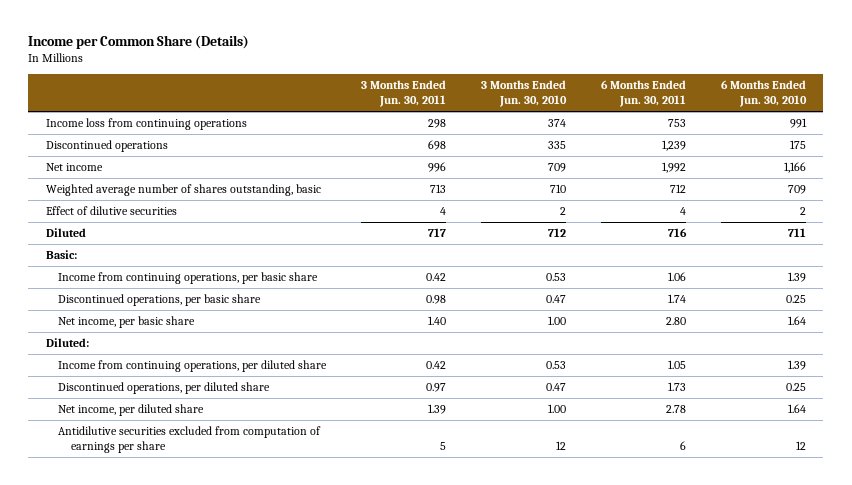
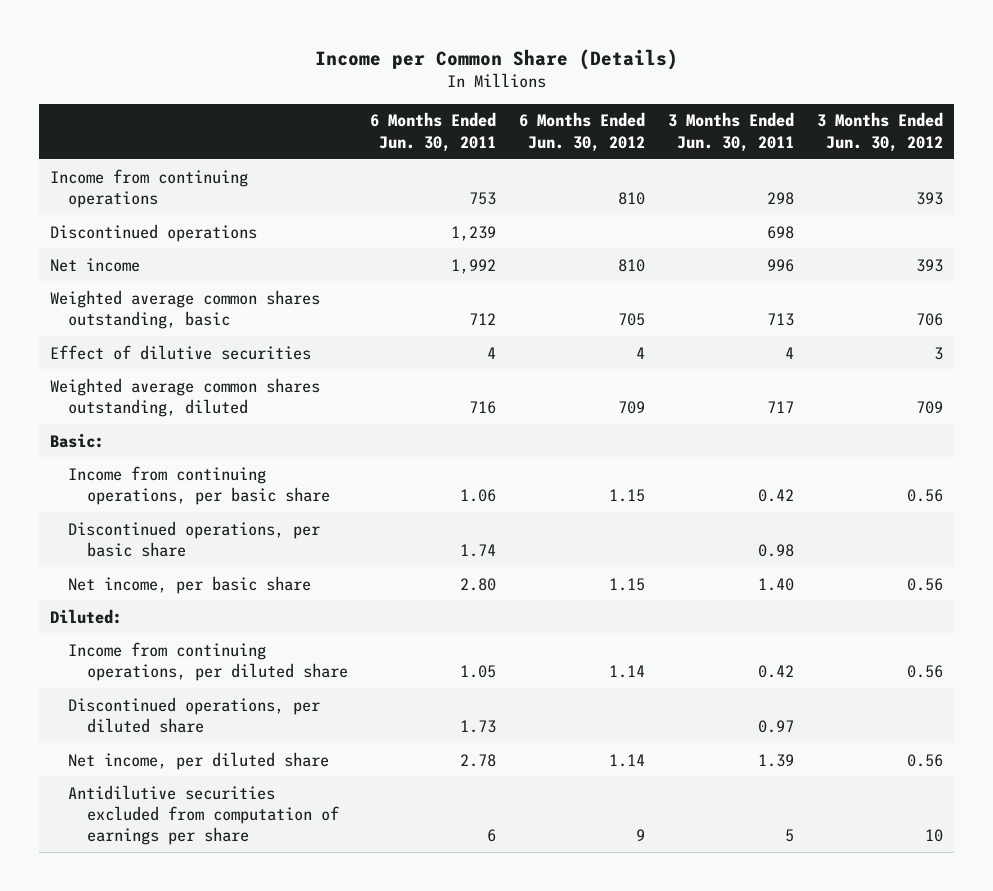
- | 3 Months Ended Jun. 30, 2011 | 3 Months Ended Jun. 30, 2010 | 6 Months Ended Jun. 30, 2011 | 6 Months Ended Jun. 30, 2010
+ | 6 Months Ended Jun. 30, 2011 | 6 Months Ended Jun. 30, 2012 | 3 Months Ended Jun. 30, 2011 | 3 Months Ended Jun. 30, 2012
- Income loss from continuing operations | 298 | 374 | 753 | 991
+ Income from continuing operations | 753 | 810 | 298 | 393
- Weighted average number of shares outstanding, basic | 713 | 710 | 712 | 709
+ Weighted average common shares outstanding, basic | 712 | 705 | 713 | 706
- Diluted | 717 | 712 | 716 | 711
+ Weighted average common shares outstanding, diluted | 716 | 709 | 717 | 709

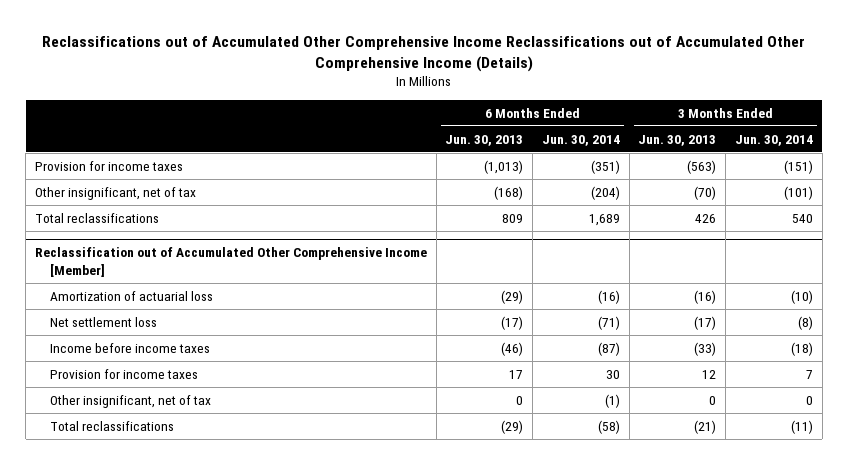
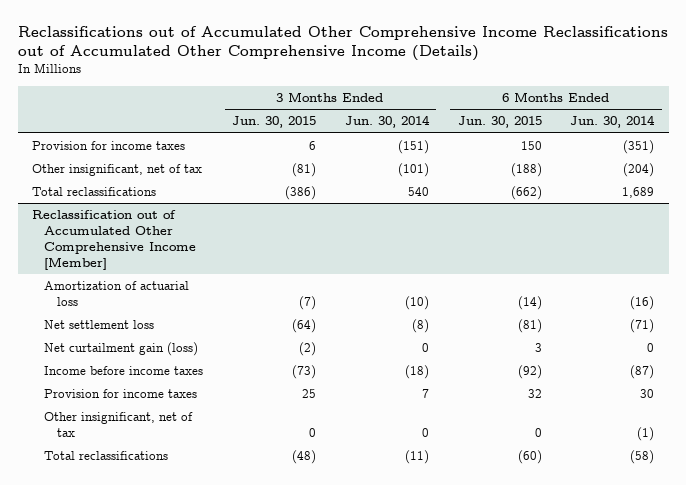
- | 6 Months Ended Jun. 30, 2013 | 6 Months Ended Jun. 30, 2014 | 3 Months Ended Jun. 30, 2013 | 3 Months Ended Jun. 30, 2014
+ | 3 Months Ended Jun. 30, 2015 | 3 Months Ended Jun. 30, 2014 | 6 Months Ended Jun. 30, 2015 | 6 Months Ended Jun. 30, 2014
@ Reclassification out of Accumulated Other Comprehensive Income [Member]
+ Net curtailment gain (loss) | (2) | 0 | 3 | 0

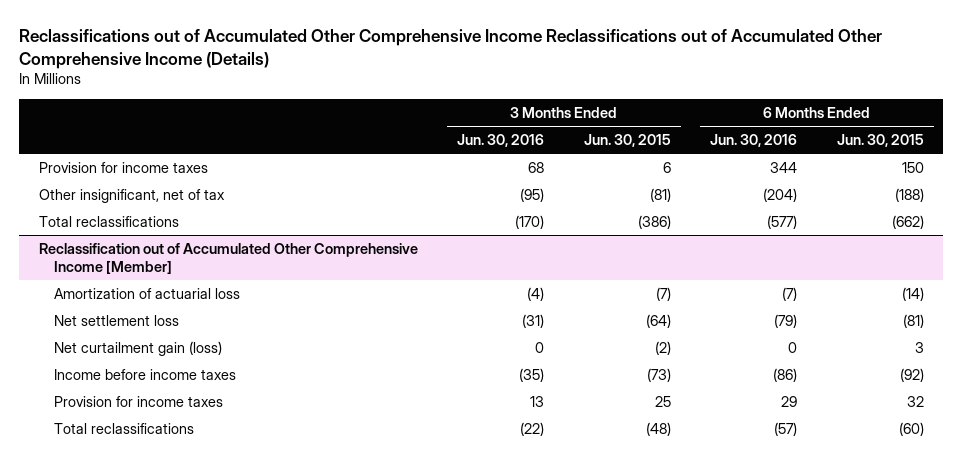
- | 3 Months Ended Jun. 30, 2015 | 3 Months Ended Jun. 30, 2014 | 6 Months Ended Jun. 30, 2015 | 6 Months Ended Jun. 30, 2014
+ | 3 Months Ended Jun. 30, 2016 | 3 Months Ended Jun. 30, 2015 | 6 Months Ended Jun. 30, 2016 | 6 Months Ended Jun. 30, 2015
@ Reclassification out of Accumulated Other Comprehensive Income [Member]
- Other insignificant, net of tax | 0 | 0 | 0 | (1)

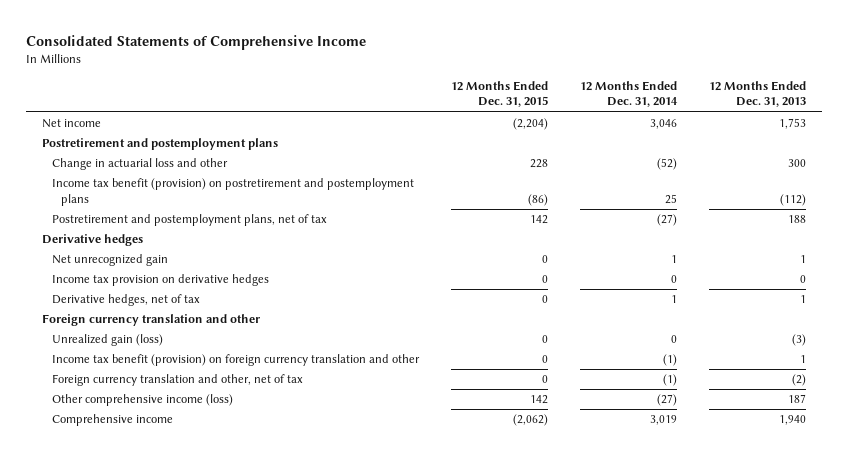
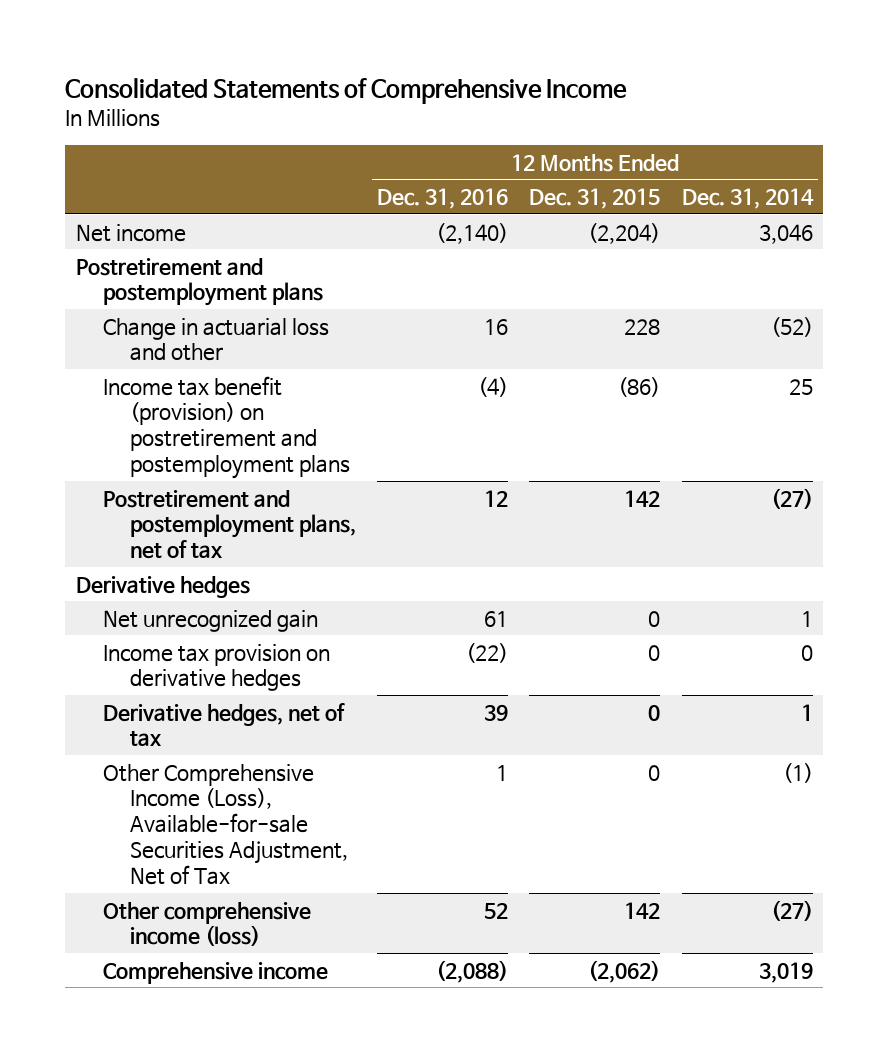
- | 12 Months Ended Dec. 31, 2015 | 12 Months Ended Dec. 31, 2014 | 12 Months Ended Dec. 31, 2013
+ | 12 Months Ended Dec. 31, 2016 | 12 Months Ended Dec. 31, 2015 | 12 Months Ended Dec. 31, 2014
- Foreign currency translation and other
- Unrealized gain (loss) | 0 | 0 | (3)
- Income tax benefit (provision) on foreign currency translation and other | 0 | (1) | 1
- Foreign currency translation and other, net of tax | 0 | (1) | (2)
+ Other Comprehensive Income (Loss), Available-for-sale Securities Adjustment, Net of Tax | 1 | 0 | (1)

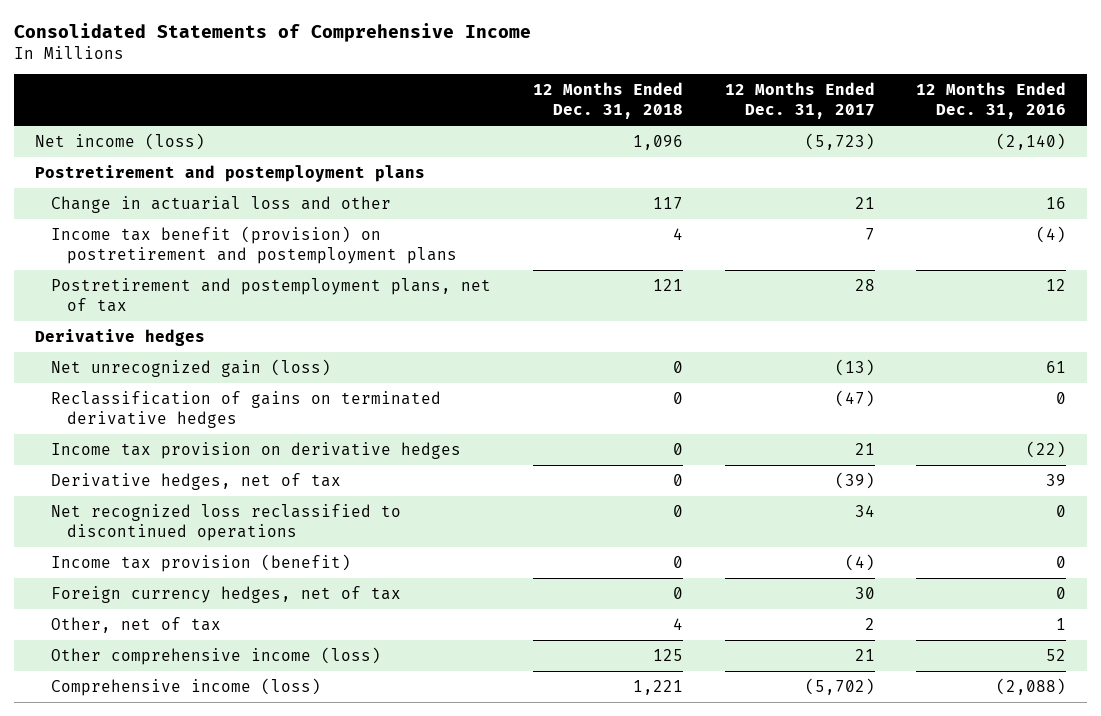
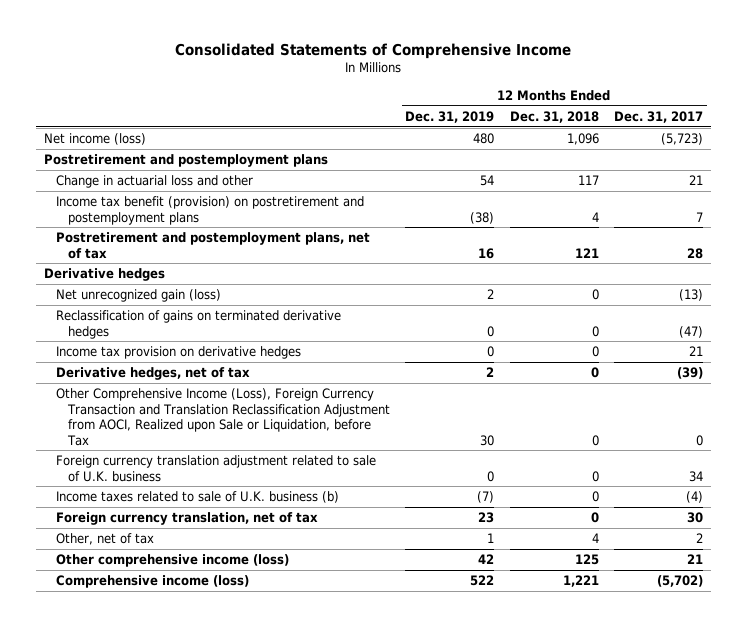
- | 12 Months Ended Dec. 31, 2018 | 12 Months Ended Dec. 31, 2017 | 12 Months Ended Dec. 31, 2016
+ | 12 Months Ended Dec. 31, 2019 | 12 Months Ended Dec. 31, 2018 | 12 Months Ended Dec. 31, 2017
- Net recognized loss reclassified to discontinued operations | 0 | 34 | 0
- Income tax provision (benefit) | 0 | (4) | 0
- Foreign currency hedges, net of tax | 0 | 30 | 0
+ Other Comprehensive Income (Loss), Foreign Currency Transaction and Translation Reclassification Adjustment from AOCI, Realized upon Sale or Liquidation, before Tax | 30 | 0 | 0
+ Foreign currency translation adjustment related to sale of U.K. business | 0 | 0 | 34
+ Income taxes related to sale of U.K. business (b) | (7) | 0 | (4)
+ Foreign currency translation, net of tax | 23 | 0 | 30

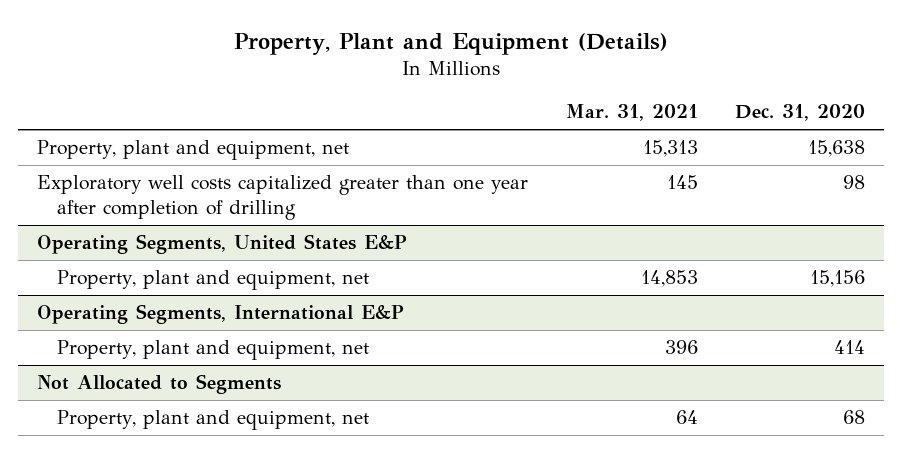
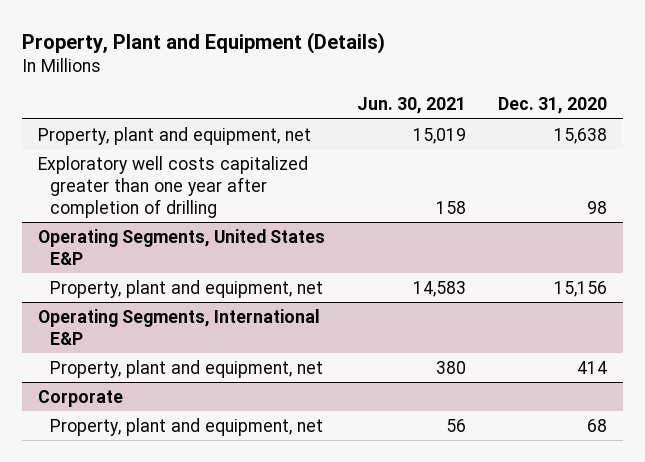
- | Mar. 31, 2021 | Dec. 31, 2020
+ | Jun. 30, 2021 | Dec. 31, 2020
- Not Allocated to Segments
+ Corporate

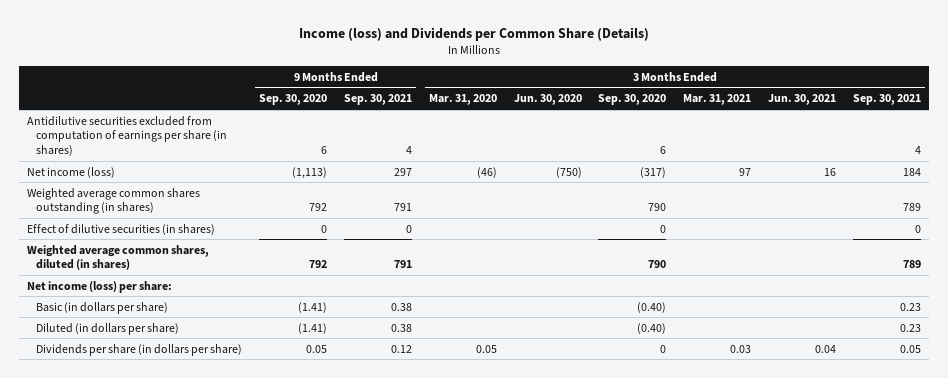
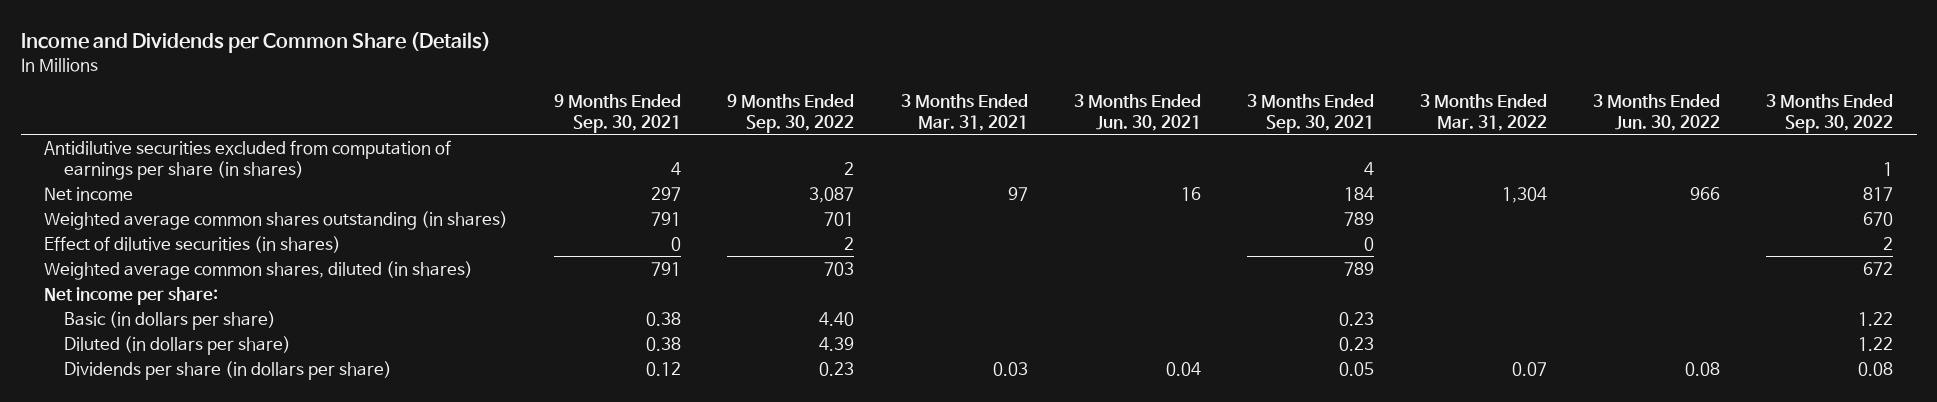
- Income (loss) and Dividends per Common Share (Details)
+ Income and Dividends per Common Share (Details)
- | 9 Months Ended Sep. 30, 2020 | 9 Months Ended Sep. 30, 2021 | 3 Months Ended Mar. 31, 2020 | 3 Months Ended Jun. 30, 2020 | 3 Months Ended Sep. 30, 2020 | 3 Months Ended Mar. 31, 2021 | 3 Months Ended Jun. 30, 2021 | 3 Months Ended Sep. 30, 2021
+ | 9 Months Ended Sep. 30, 2021 | 9 Months Ended Sep. 30, 2022 | 3 Months Ended Mar. 31, 2021 | 3 Months Ended Jun. 30, 2021 | 3 Months Ended Sep. 30, 2021 | 3 Months Ended Mar. 31, 2022 | 3 Months Ended Jun. 30, 2022 | 3 Months Ended Sep. 30, 2022
- Net income (loss) | (1,113) | 297 | (46) | (750) | (317) | 97 | 16 | 184
+ Net income | 297 | 3,087 | 97 | 16 | 184 | 1,304 | 966 | 817
- Net income (loss) per share:
+ Net income per share:

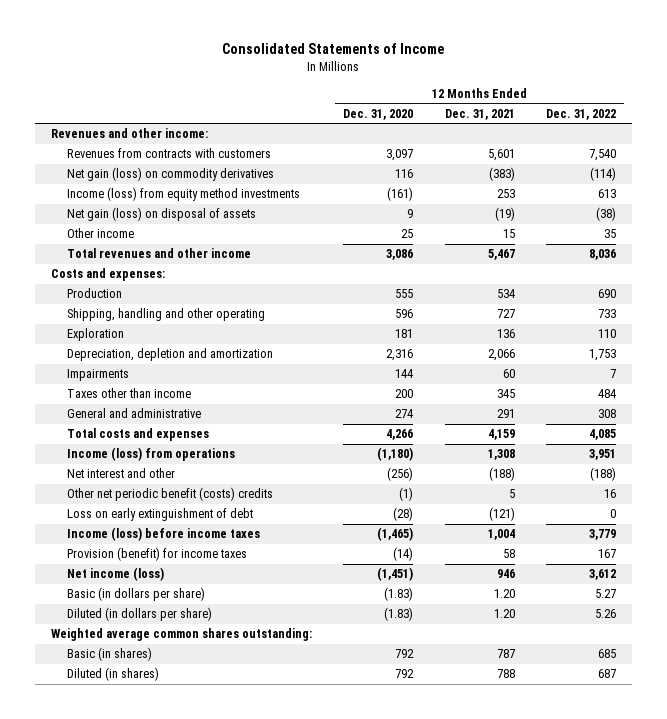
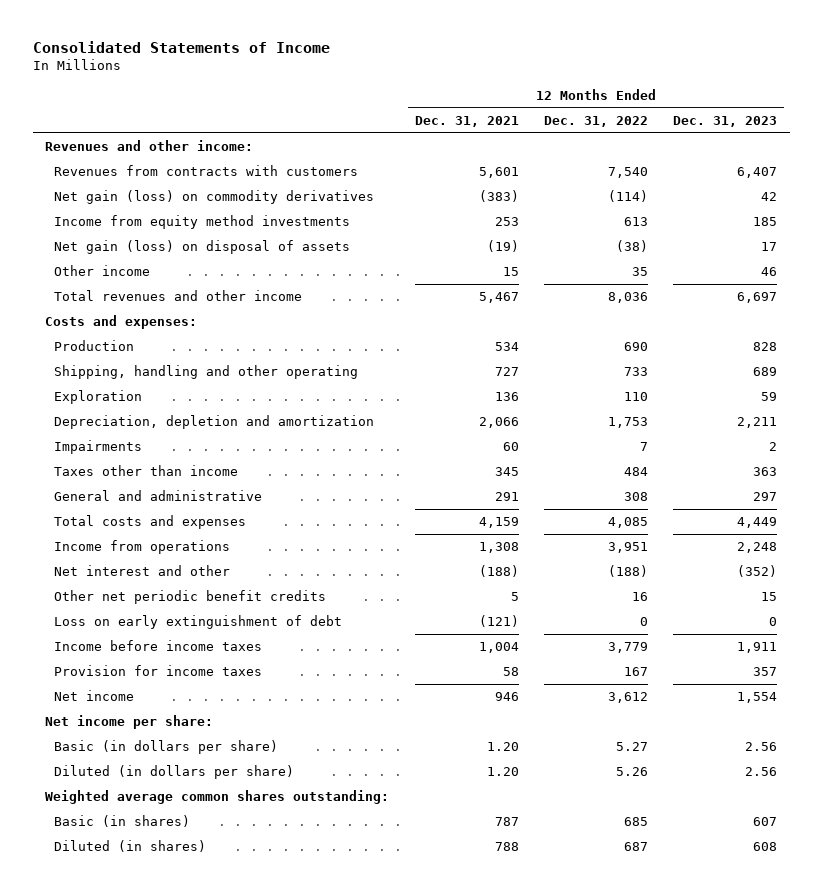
- | 12 Months Ended Dec. 31, 2020 | 12 Months Ended Dec. 31, 2021 | 12 Months Ended Dec. 31, 2022
+ | 12 Months Ended Dec. 31, 2021 | 12 Months Ended Dec. 31, 2022 | 12 Months Ended Dec. 31, 2023
- Income (loss) from equity method investments | (161) | 253 | 613
+ Income from equity method investments | 253 | 613 | 185
- Income (loss) from operations | (1,180) | 1,308 | 3,951
+ Income from operations | 1,308 | 3,951 | 2,248
- Other net periodic benefit (costs) credits | (1) | 5 | 16
+ Other net periodic benefit credits | 5 | 16 | 15
- Income (loss) before income taxes | (1,465) | 1,004 | 3,779
- Provision (benefit) for income taxes | (14) | 58 | 167
- Net income (loss) | (1,451) | 946 | 3,612
+ Income before income taxes | 1,004 | 3,779 | 1,911
+ Provision for income taxes | 58 | 167 | 357
+ Net income | 946 | 3,612 | 1,554
+ Net income per share:

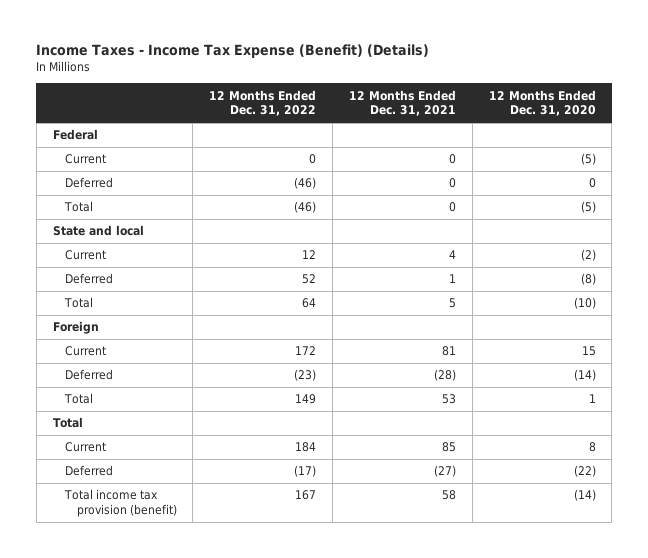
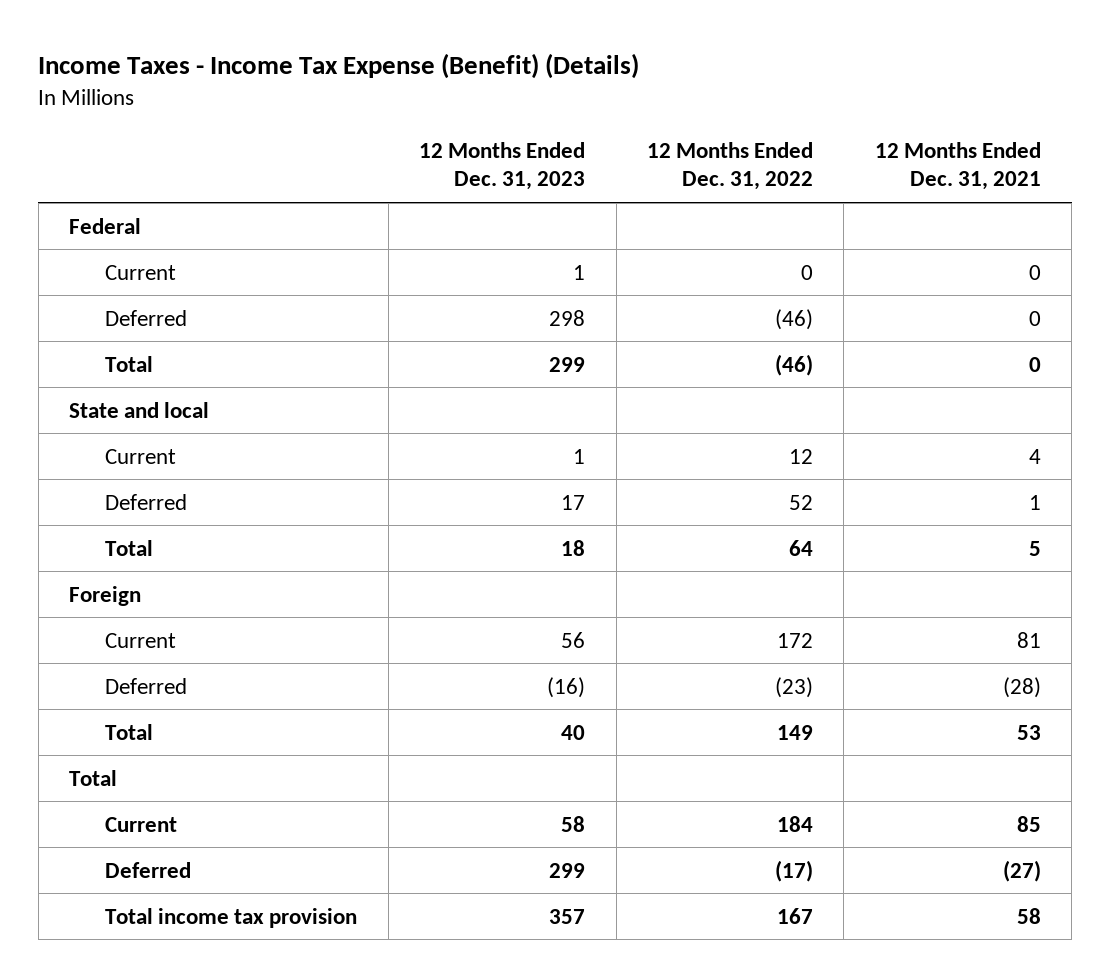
- | 12 Months Ended Dec. 31, 2022 | 12 Months Ended Dec. 31, 2021 | 12 Months Ended Dec. 31, 2020
+ | 12 Months Ended Dec. 31, 2023 | 12 Months Ended Dec. 31, 2022 | 12 Months Ended Dec. 31, 2021
- Total income tax provision (benefit) | 167 | 58 | (14)
+ Total income tax provision | 357 | 167 | 58

